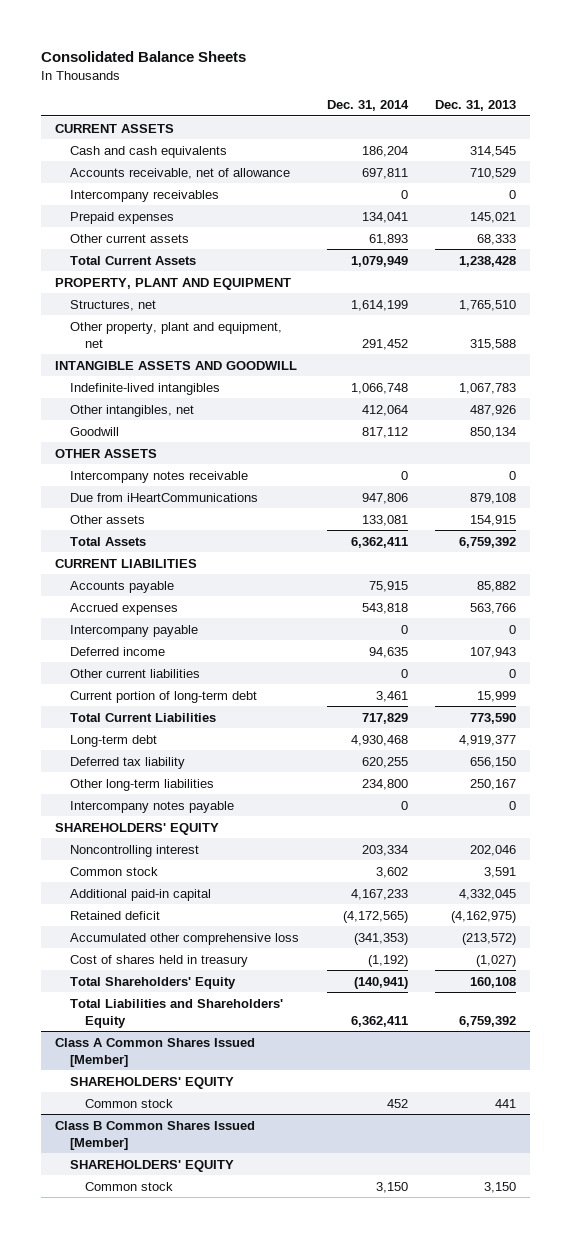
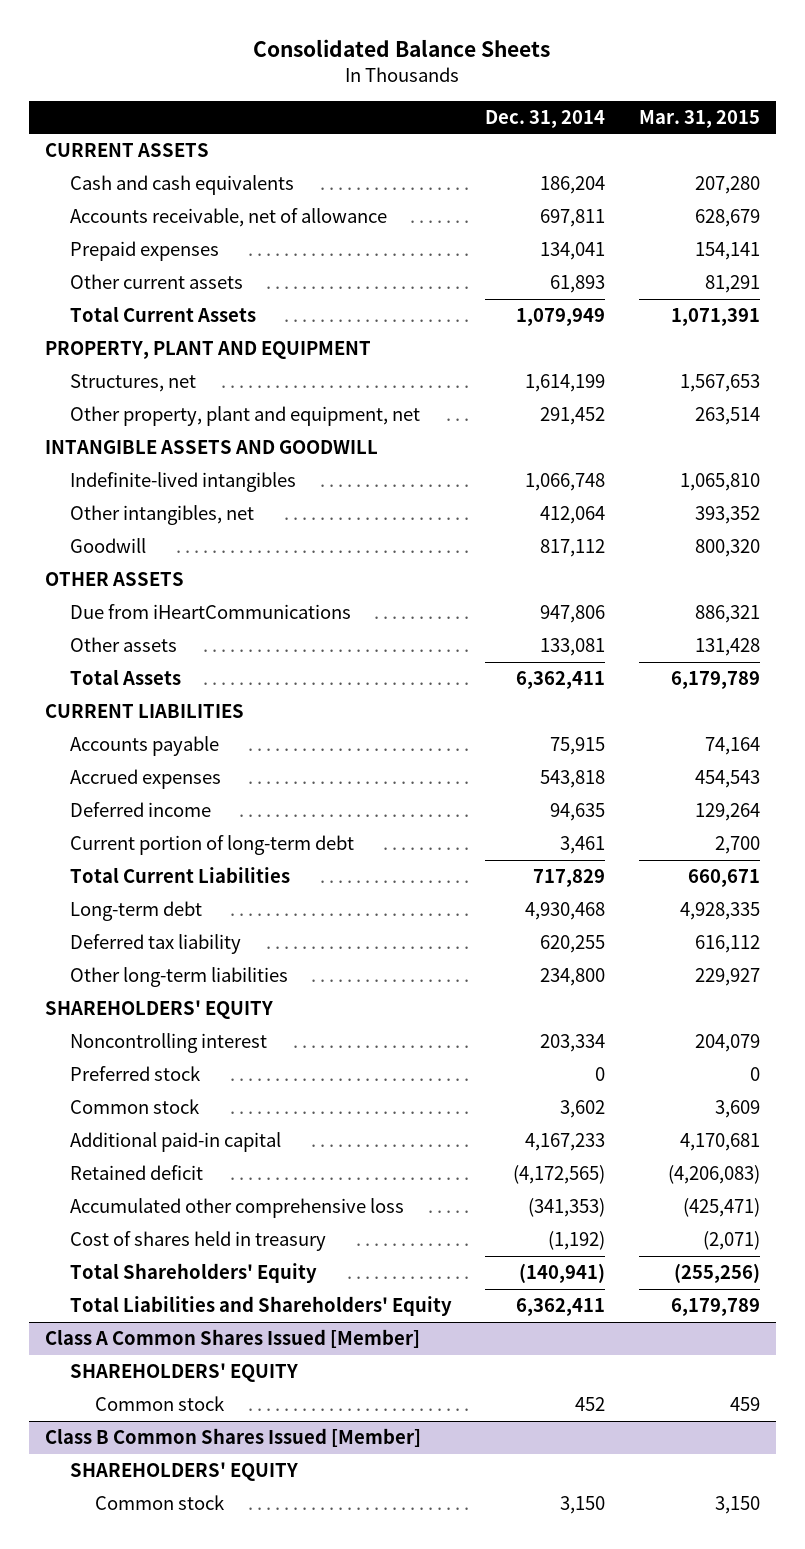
- | Dec. 31, 2014 | Dec. 31, 2013
+ | Dec. 31, 2014 | Mar. 31, 2015
- Intercompany receivables | 0 | 0
- Intercompany notes receivable | 0 | 0
- Intercompany payable | 0 | 0
- Other current liabilities | 0 | 0
- Intercompany notes payable | 0 | 0
+ Preferred stock | 0 | 0

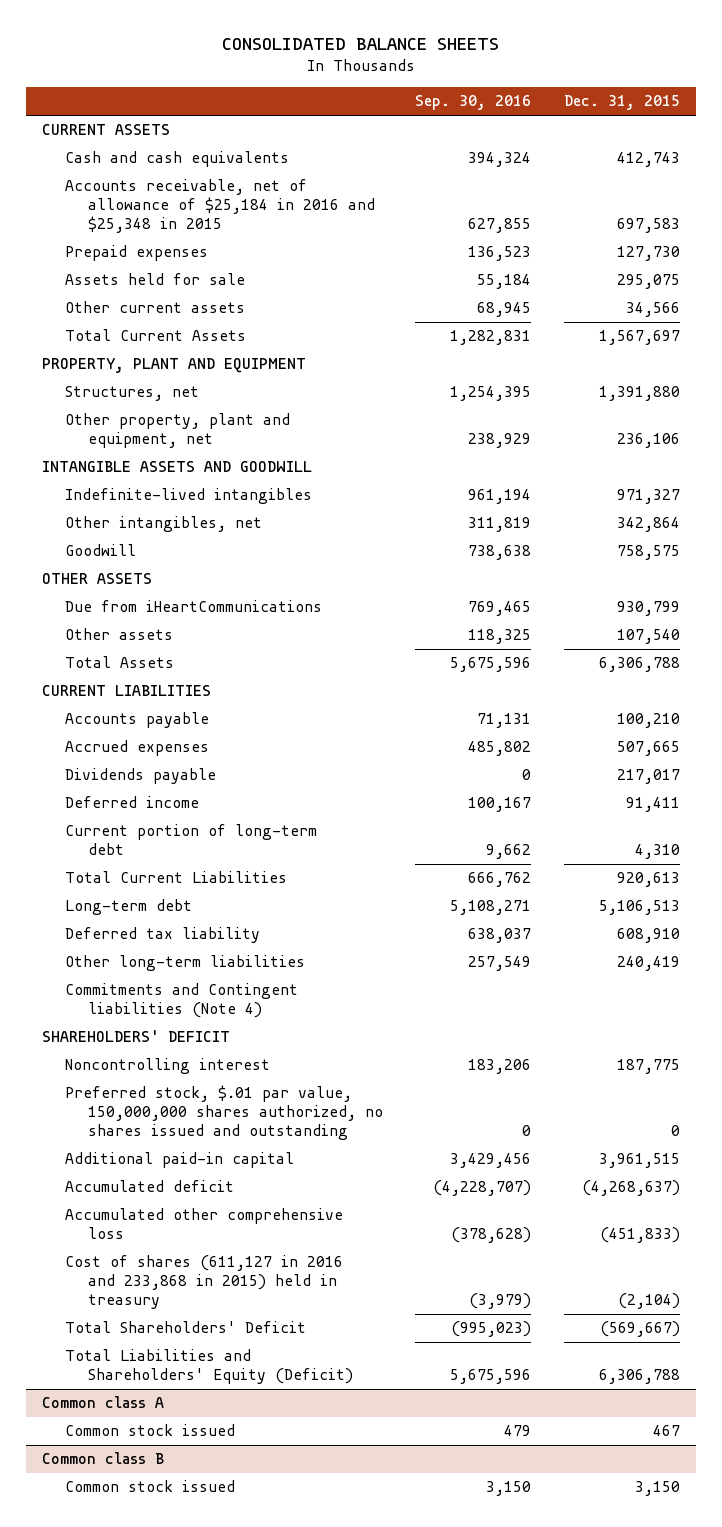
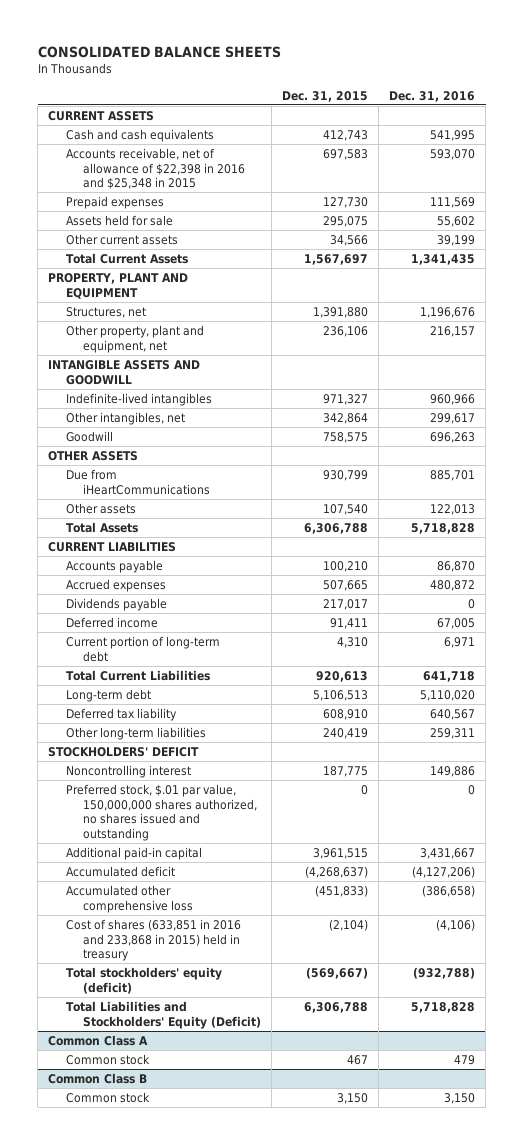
- | Sep. 30, 2016 | Dec. 31, 2015
+ | Dec. 31, 2015 | Dec. 31, 2016
- Accounts receivable, net of allowance of $25,184 in 2016 and $25,348 in 2015 | 627,855 | 697,583
+ Accounts receivable, net of allowance of $22,398 in 2016 and $25,348 in 2015 | 697,583 | 593,070
- Commitments and Contingent liabilities (Note 4)
- SHAREHOLDERS' DEFICIT
+ STOCKHOLDERS' DEFICIT
- Cost of shares (611,127 in 2016 and 233,868 in 2015) held in treasury | (3,979) | (2,104)
- Total Shareholders' Deficit | (995,023) | (569,667)
- Total Liabilities and Shareholders' Equity (Deficit) | 5,675,596 | 6,306,788
- Common class A
- Common stock issued | 479 | 467
- Common class B
- Common stock issued | 3,150 | 3,150
+ Cost of shares (633,851 in 2016 and 233,868 in 2015) held in treasury | (2,104) | (4,106)
+ Total stockholders' equity (deficit) | (569,667) | (932,788)
+ Total Liabilities and Stockholders' Equity (Deficit) | 6,306,788 | 5,718,828
+ Common Class A
+ Common stock | 467 | 479
+ Common Class B
+ Common stock | 3,150 | 3,150

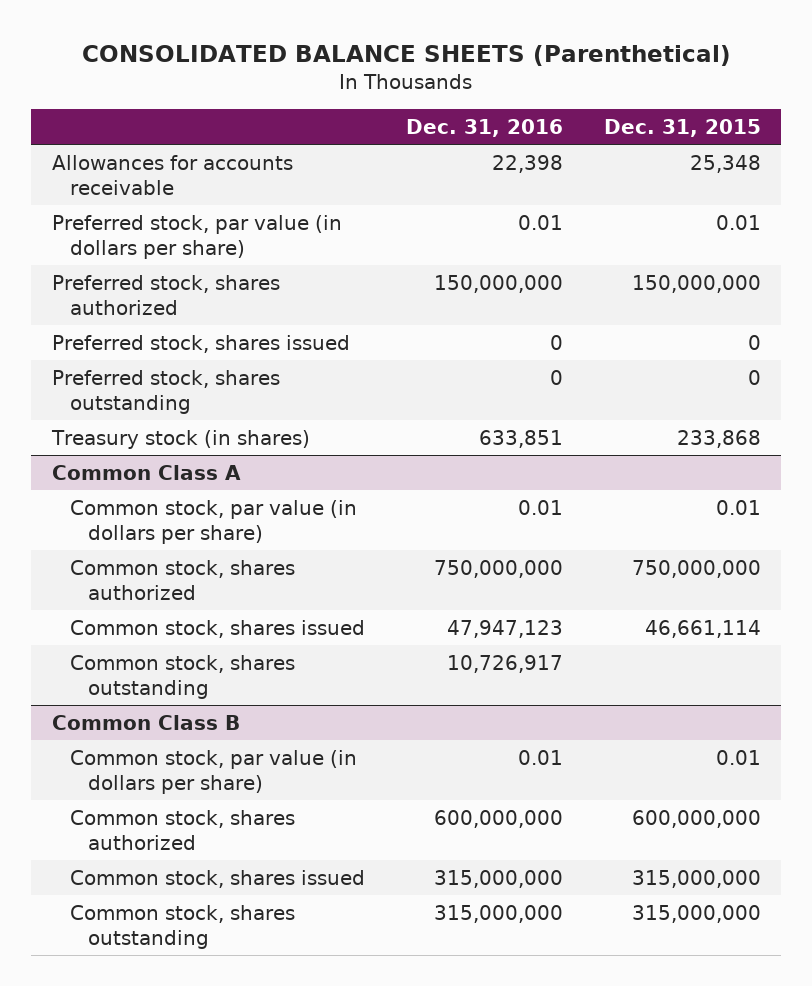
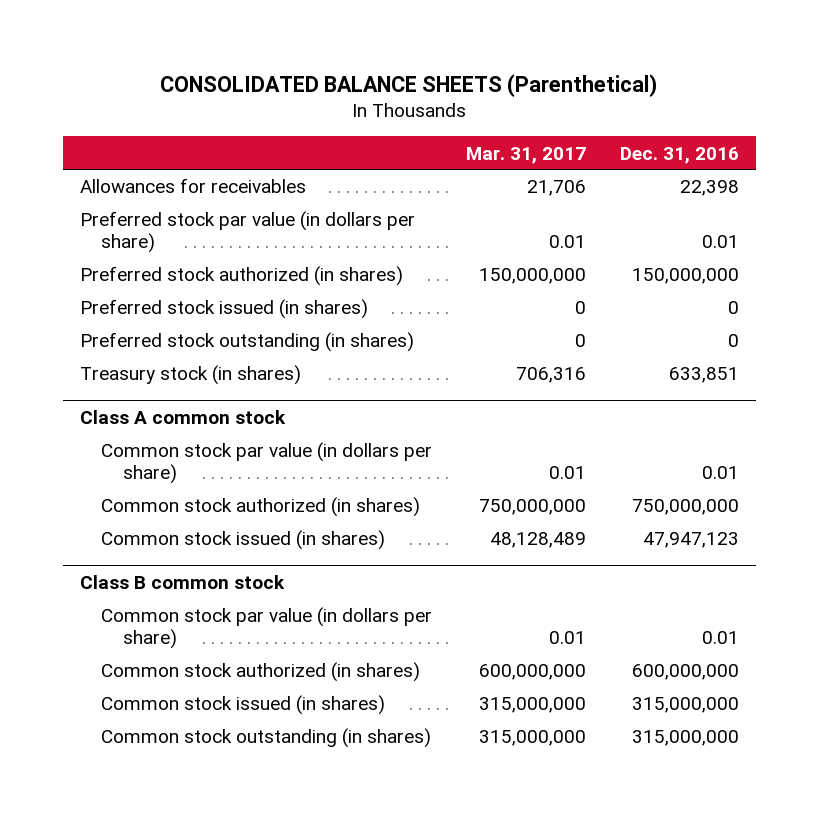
- | Dec. 31, 2016 | Dec. 31, 2015
+ | Mar. 31, 2017 | Dec. 31, 2016
- Allowances for accounts receivable | 22,398 | 25,348
- Preferred stock, par value (in dollars per share) | 0.01 | 0.01
- Preferred stock, shares authorized | 150,000,000 | 150,000,000
- Preferred stock, shares issued | 0 | 0
- Preferred stock, shares outstanding | 0 | 0
+ Allowances for receivables | 21,706 | 22,398
+ Preferred stock par value (in dollars per share) | 0.01 | 0.01
+ Preferred stock authorized (in shares) | 150,000,000 | 150,000,000
+ Preferred stock issued (in shares) | 0 | 0
+ Preferred stock outstanding (in shares) | 0 | 0
- Common Class A
- Common stock, par value (in dollars per share) | 0.01 | 0.01
- Common stock, shares authorized | 750,000,000 | 750,000,000
- Common stock, shares issued | 47,947,123 | 46,661,114
- Common stock, shares outstanding | 10,726,917 |
- Common Class B
- Common stock, par value (in dollars per share) | 0.01 | 0.01
- Common stock, shares authorized | 600,000,000 | 600,000,000
- Common stock, shares issued | 315,000,000 | 315,000,000
- Common stock, shares outstanding | 315,000,000 | 315,000,000
+ Class A common stock
+ Common stock par value (in dollars per share) | 0.01 | 0.01
+ Common stock authorized (in shares) | 750,000,000 | 750,000,000
+ Common stock issued (in shares) | 48,128,489 | 47,947,123
+ Class B common stock
+ Common stock par value (in dollars per share) | 0.01 | 0.01
+ Common stock authorized (in shares) | 600,000,000 | 600,000,000
+ Common stock issued (in shares) | 315,000,000 | 315,000,000
+ Common stock outstanding (in shares) | 315,000,000 | 315,000,000

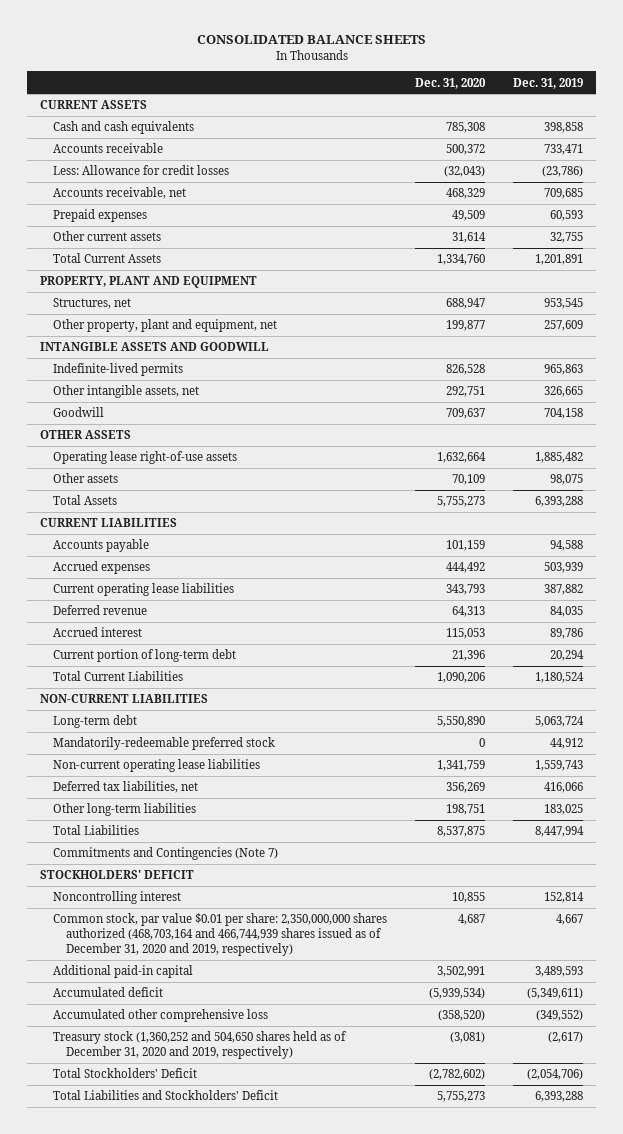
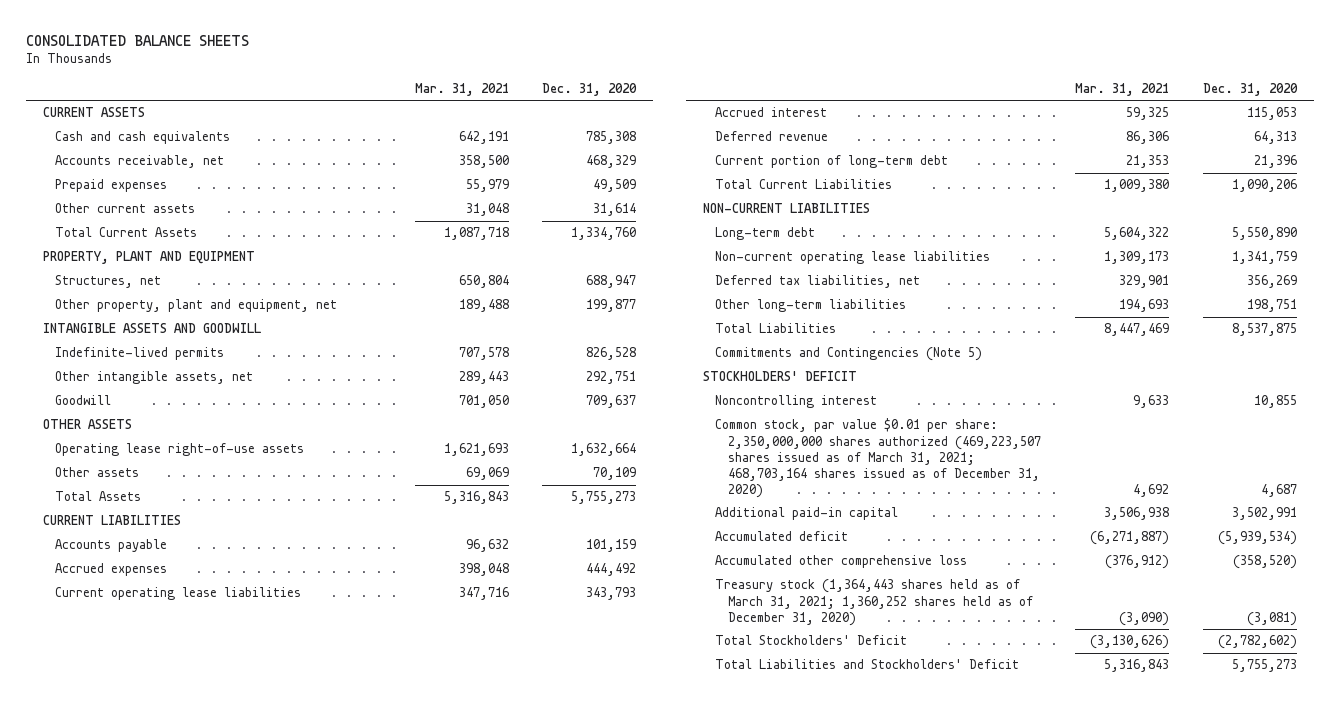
- | Dec. 31, 2020 | Dec. 31, 2019
+ | Mar. 31, 2021 | Dec. 31, 2020
- Accounts receivable | 500,372 | 733,471
- Less: Allowance for credit losses | (32,043) | (23,786)
moved down: Deferred revenue | 86,306 | 64,313
- Mandatorily-redeemable preferred stock | 0 | 44,912
- Commitments and Contingencies (Note 7)
+ Commitments and Contingencies (Note 5)
- Common stock, par value $0.01 per share: 2,350,000,000 shares authorized (468,703,164 and 466,744,939 shares issued as of December 31, 2020 and 2019, respectively) | 4,687 | 4,667
+ Common stock, par value $0.01 per share: 2,350,000,000 shares authorized (469,223,507 shares issued as of March 31, 2021; 468,703,164 shares issued as of December 31, 2020) | 4,692 | 4,687
- Treasury stock (1,360,252 and 504,650 shares held as of December 31, 2020 and 2019, respectively) | (3,081) | (2,617)
+ Treasury stock (1,364,443 shares held as of March 31, 2021; 1,360,252 shares held as of December 31, 2020) | (3,090) | (3,081)

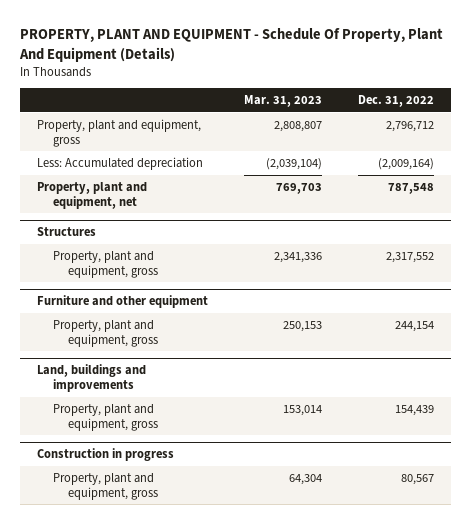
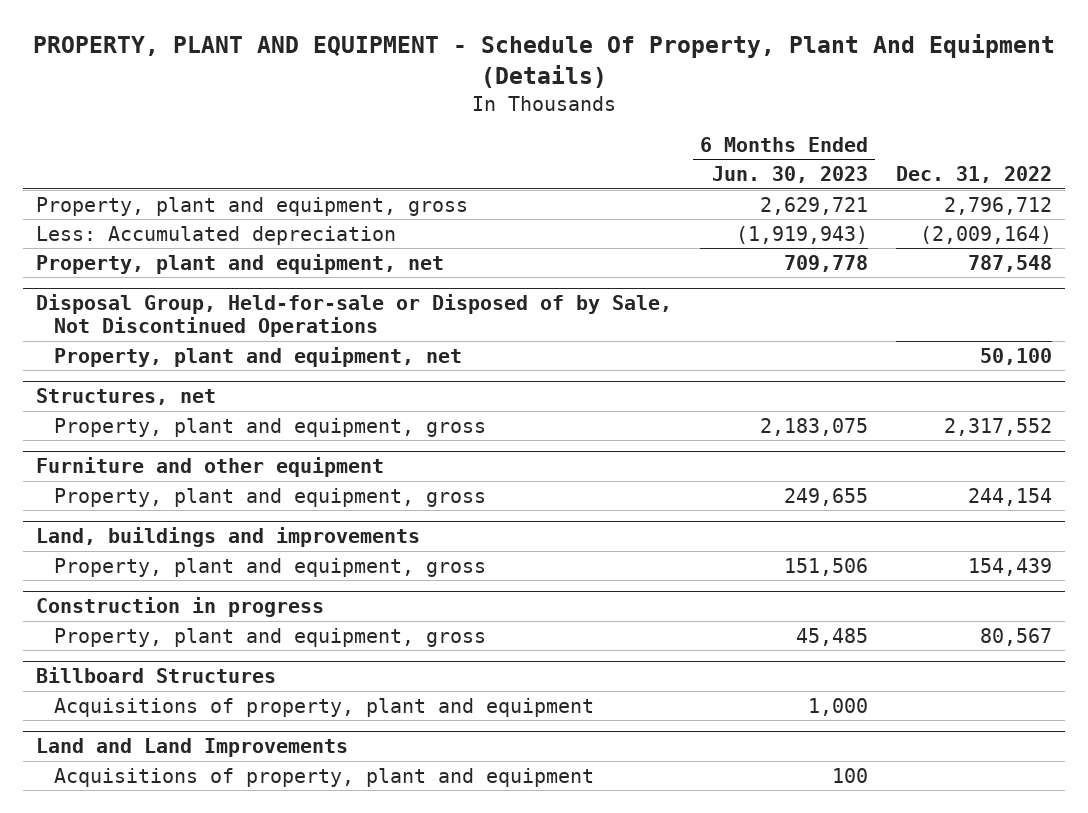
- | Mar. 31, 2023 | Dec. 31, 2022
+ | 6 Months Ended Jun. 30, 2023 | Dec. 31, 2022
- Structures
+ Disposal Group, Held-for-sale or Disposed of by Sale, Not Discontinued Operations
+ Property, plant and equipment, net | | 50,100
+ Structures, net
+ Billboard Structures
+ Acquisitions of property, plant and equipment | 1,000 |
+ Land and Land Improvements
+ Acquisitions of property, plant and equipment | 100 |

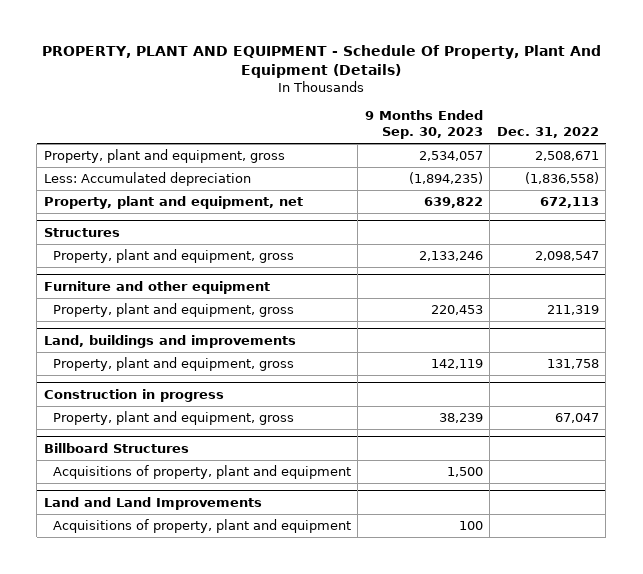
- | 6 Months Ended Jun. 30, 2023 | Dec. 31, 2022
+ | 9 Months Ended Sep. 30, 2023 | Dec. 31, 2022
- Property, plant and equipment, gross | 2,629,721 | 2,796,712
- Less: Accumulated depreciation | (1,919,943) | (2,009,164)
- Property, plant and equipment, net | 709,778 | 787,548
- Disposal Group, Held-for-sale or Disposed of by Sale, Not Discontinued Operations
- Property, plant and equipment, net | | 50,100
- Structures, net
- Property, plant and equipment, gross | 2,183,075 | 2,317,552
+ Property, plant and equipment, gross | 2,534,057 | 2,508,671
+ Less: Accumulated depreciation | (1,894,235) | (1,836,558)
+ Property, plant and equipment, net | 639,822 | 672,113
+ Structures
+ Property, plant and equipment, gross | 2,133,246 | 2,098,547
@ Furniture and other equipment
- Property, plant and equipment, gross | 249,655 | 244,154
+ Property, plant and equipment, gross | 220,453 | 211,319
@ Land, buildings and improvements
- Property, plant and equipment, gross | 151,506 | 154,439
+ Property, plant and equipment, gross | 142,119 | 131,758
@ Construction in progress
- Property, plant and equipment, gross | 45,485 | 80,567
+ Property, plant and equipment, gross | 38,239 | 67,047

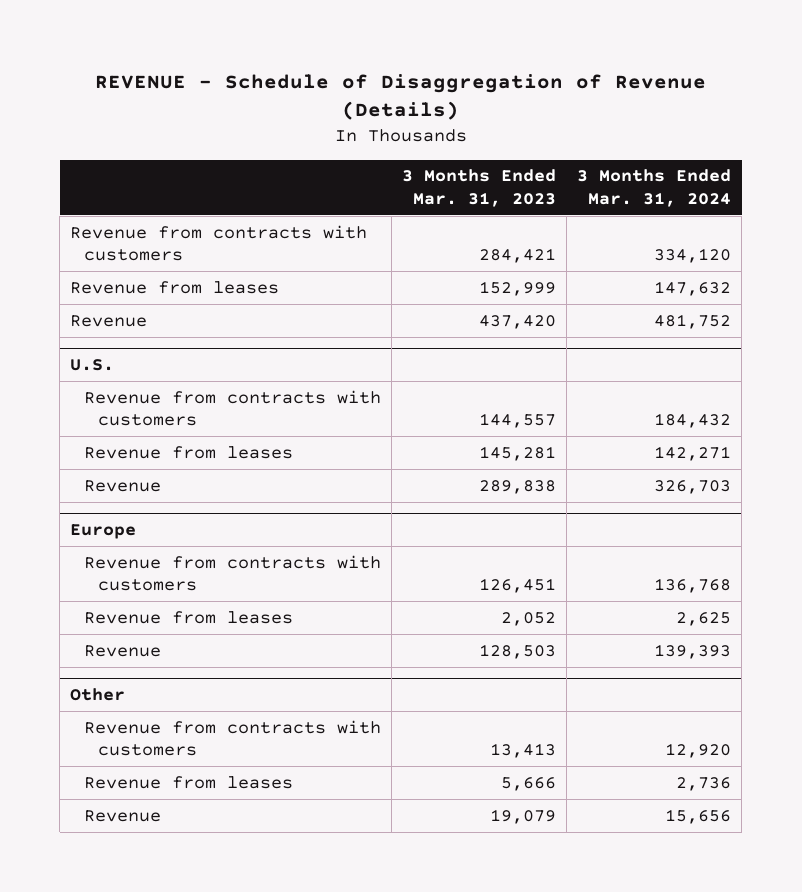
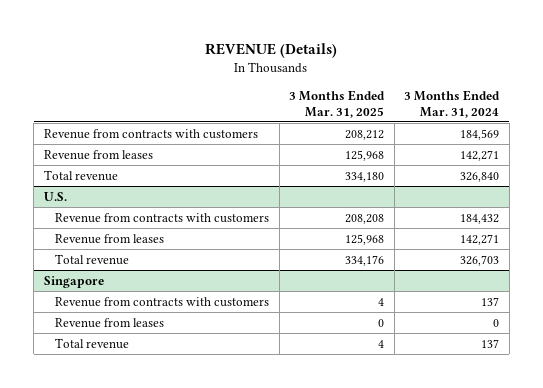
- REVENUE - Schedule of Disaggregation of Revenue (Details)
+ REVENUE (Details)
- | 3 Months Ended Mar. 31, 2023 | 3 Months Ended Mar. 31, 2024
+ | 3 Months Ended Mar. 31, 2025 | 3 Months Ended Mar. 31, 2024
- Revenue from contracts with customers | 284,421 | 334,120
- Revenue from leases | 152,999 | 147,632
- Revenue | 437,420 | 481,752
+ Revenue from contracts with customers | 208,212 | 184,569
+ Revenue from leases | 125,968 | 142,271
+ Total revenue | 334,180 | 326,840
@ U.S.
- Revenue | 289,838 | 326,703
- Europe
- Revenue from contracts with customers | 126,451 | 136,768
- Revenue from leases | 2,052 | 2,625
- Revenue | 128,503 | 139,393
- Other
- Revenue from contracts with customers | 13,413 | 12,920
- Revenue from leases | 5,666 | 2,736
- Revenue | 19,079 | 15,656
@ U.S.
+ Total revenue | 334,176 | 326,703
+ Singapore
+ Revenue from contracts with customers | 4 | 137
+ Revenue from leases | 0 | 0
+ Total revenue | 4 | 137

